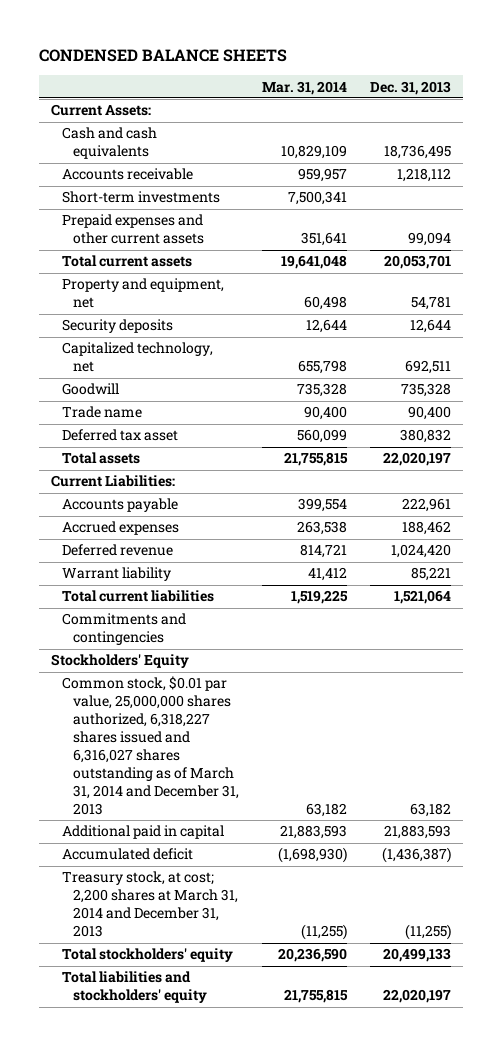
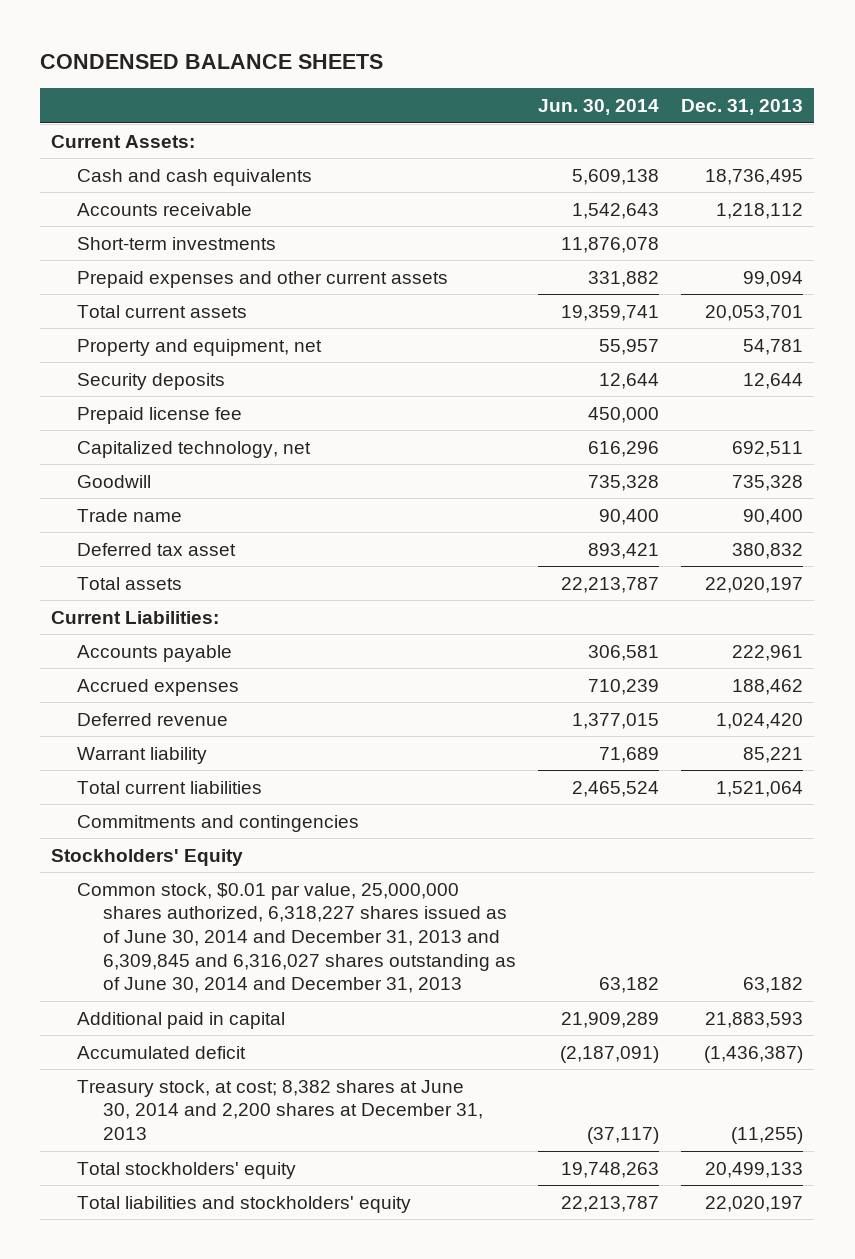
- | Mar. 31, 2014 | Dec. 31, 2013
+ | Jun. 30, 2014 | Dec. 31, 2013
+ Prepaid license fee | 450,000 |
- Common stock, $0.01 par value, 25,000,000 shares authorized, 6,318,227 shares issued and 6,316,027 shares outstanding as of March 31, 2014 and December 31, 2013 | 63,182 | 63,182
+ Common stock, $0.01 par value, 25,000,000 shares authorized, 6,318,227 shares issued as of June 30, 2014 and December 31, 2013 and 6,309,845 and 6,316,027 shares outstanding as of June 30, 2014 and December 31, 2013 | 63,182 | 63,182
- Treasury stock, at cost; 2,200 shares at March 31, 2014 and December 31, 2013 | (11,255) | (11,255)
+ Treasury stock, at cost; 8,382 shares at June 30, 2014 and 2,200 shares at December 31, 2013 | (37,117) | (11,255)

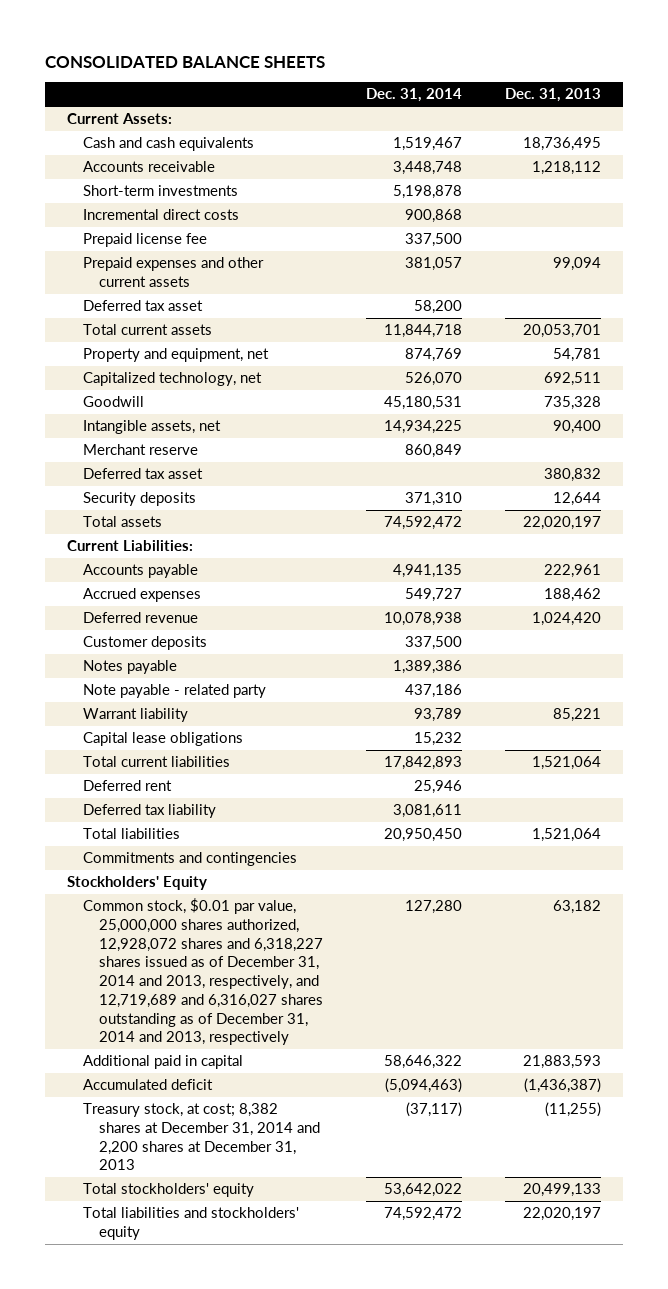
- CONDENSED BALANCE SHEETS
+ CONSOLIDATED BALANCE SHEETS
- | Jun. 30, 2014 | Dec. 31, 2013
+ | Dec. 31, 2014 | Dec. 31, 2013
+ Incremental direct costs | 900,868 |
moved up: Prepaid license fee | 337,500 |
+ Deferred tax asset | 58,200 |
- Trade name | 90,400 | 90,400
+ Intangible assets, net | 14,934,225 | 90,400
+ Merchant reserve | 860,849 |
moved down: Security deposits | 371,310 | 12,644
+ Customer deposits | 337,500 |
+ Notes payable | 1,389,386 |
+ Note payable - related party | 437,186 |
+ Capital lease obligations | 15,232 |
+ Deferred rent | 25,946 |
+ Deferred tax liability | 3,081,611 |
+ Total liabilities | 20,950,450 | 1,521,064
- Common stock, $0.01 par value, 25,000,000 shares authorized, 6,318,227 shares issued as of June 30, 2014 and December 31, 2013 and 6,309,845 and 6,316,027 shares outstanding as of June 30, 2014 and December 31, 2013 | 63,182 | 63,182
+ Common stock, $0.01 par value, 25,000,000 shares authorized, 12,928,072 shares and 6,318,227 shares issued as of December 31, 2014 and 2013, respectively, and 12,719,689 and 6,316,027 shares outstanding as of December 31, 2014 and 2013, respectively | 127,280 | 63,182
- Treasury stock, at cost; 8,382 shares at June 30, 2014 and 2,200 shares at December 31, 2013 | (37,117) | (11,255)
+ Treasury stock, at cost; 8,382 shares at December 31, 2014 and 2,200 shares at December 31, 2013 | (37,117) | (11,255)

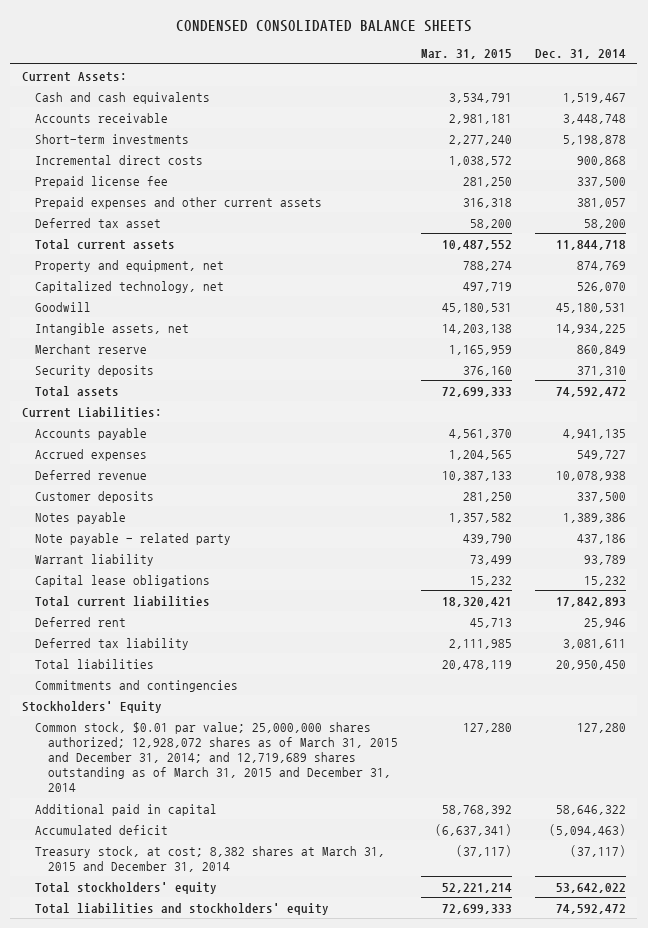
- CONSOLIDATED BALANCE SHEETS
+ CONDENSED CONSOLIDATED BALANCE SHEETS
- | Dec. 31, 2014 | Dec. 31, 2013
+ | Mar. 31, 2015 | Dec. 31, 2014
- Deferred tax asset | | 380,832
- Common stock, $0.01 par value, 25,000,000 shares authorized, 12,928,072 shares and 6,318,227 shares issued as of December 31, 2014 and 2013, respectively, and 12,719,689 and 6,316,027 shares outstanding as of December 31, 2014 and 2013, respectively | 127,280 | 63,182
+ Common stock, $0.01 par value; 25,000,000 shares authorized; 12,928,072 shares as of March 31, 2015 and December 31, 2014; and 12,719,689 shares outstanding as of March 31, 2015 and December 31, 2014 | 127,280 | 127,280
- Treasury stock, at cost; 8,382 shares at December 31, 2014 and 2,200 shares at December 31, 2013 | (37,117) | (11,255)
+ Treasury stock, at cost; 8,382 shares at March 31, 2015 and December 31, 2014 | (37,117) | (37,117)

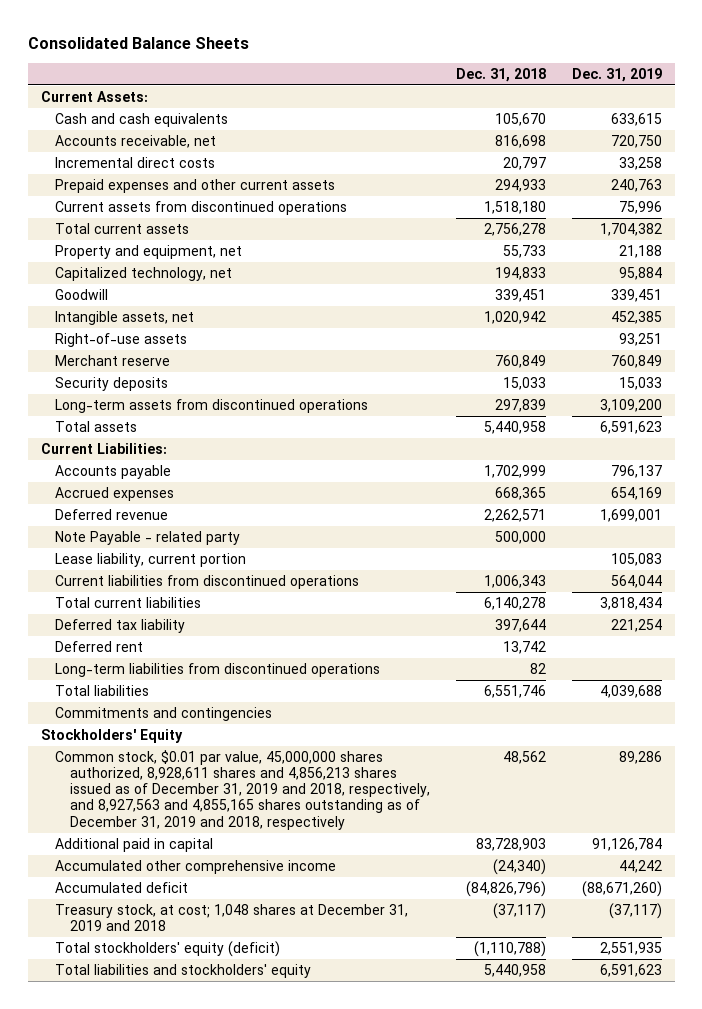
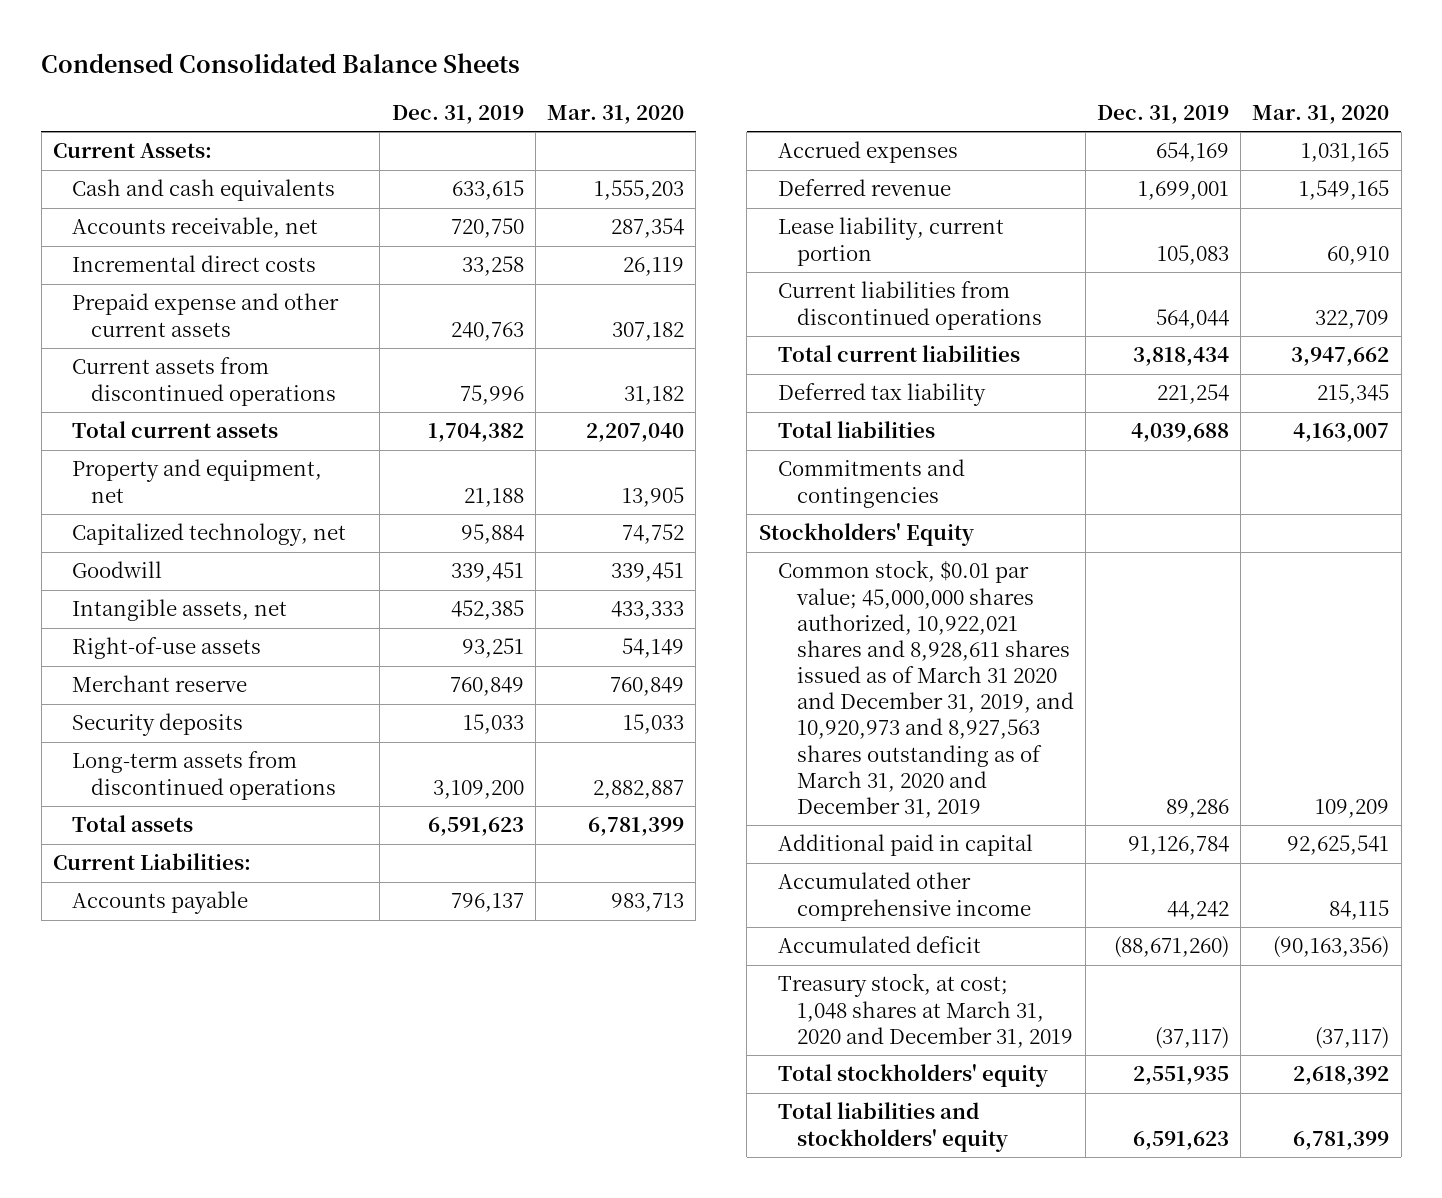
- Consolidated Balance Sheets
+ Condensed Consolidated Balance Sheets
- | Dec. 31, 2018 | Dec. 31, 2019
+ | Dec. 31, 2019 | Mar. 31, 2020
- Prepaid expenses and other current assets | 294,933 | 240,763
+ Prepaid expense and other current assets | 240,763 | 307,182
- Note Payable - related party | 500,000 |
- Deferred rent | 13,742 |
- Long-term liabilities from discontinued operations | 82 |
- Common stock, $0.01 par value, 45,000,000 shares authorized, 8,928,611 shares and 4,856,213 shares issued as of December 31, 2019 and 2018, respectively, and 8,927,563 and 4,855,165 shares outstanding as of December 31, 2019 and 2018, respectively | 48,562 | 89,286
+ Common stock, $0.01 par value; 45,000,000 shares authorized, 10,922,021 shares and 8,928,611 shares issued as of March 31 2020 and December 31, 2019, and 10,920,973 and 8,927,563 shares outstanding as of March 31, 2020 and December 31, 2019 | 89,286 | 109,209
- Treasury stock, at cost; 1,048 shares at December 31, 2019 and 2018 | (37,117) | (37,117)
- Total stockholders' equity (deficit) | (1,110,788) | 2,551,935
+ Treasury stock, at cost; 1,048 shares at March 31, 2020 and December 31, 2019 | (37,117) | (37,117)
+ Total stockholders' equity | 2,551,935 | 2,618,392

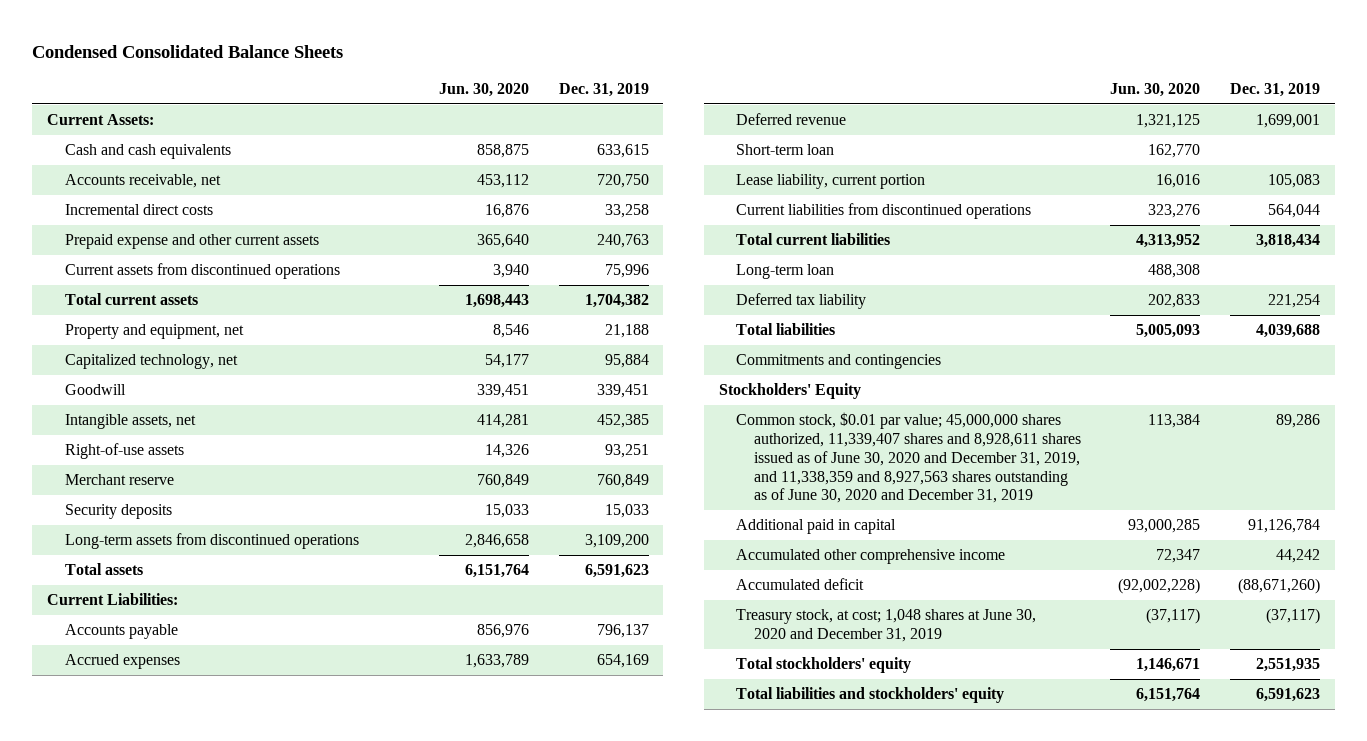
- | Dec. 31, 2019 | Mar. 31, 2020
+ | Jun. 30, 2020 | Dec. 31, 2019
+ Short-term loan | 162,770 |
+ Long-term loan | 488,308 |
- Common stock, $0.01 par value; 45,000,000 shares authorized, 10,922,021 shares and 8,928,611 shares issued as of March 31 2020 and December 31, 2019, and 10,920,973 and 8,927,563 shares outstanding as of March 31, 2020 and December 31, 2019 | 89,286 | 109,209
+ Common stock, $0.01 par value; 45,000,000 shares authorized, 11,339,407 shares and 8,928,611 shares issued as of June 30, 2020 and December 31, 2019, and 11,338,359 and 8,927,563 shares outstanding as of June 30, 2020 and December 31, 2019 | 113,384 | 89,286
- Treasury stock, at cost; 1,048 shares at March 31, 2020 and December 31, 2019 | (37,117) | (37,117)
+ Treasury stock, at cost; 1,048 shares at June 30, 2020 and December 31, 2019 | (37,117) | (37,117)

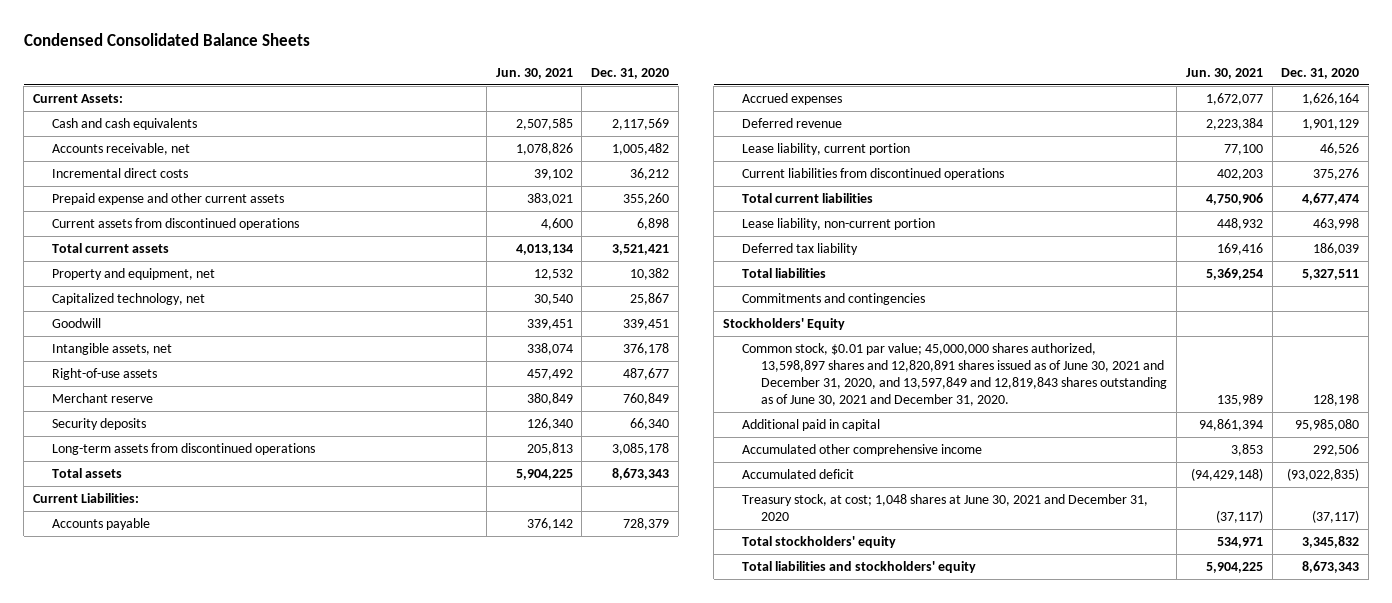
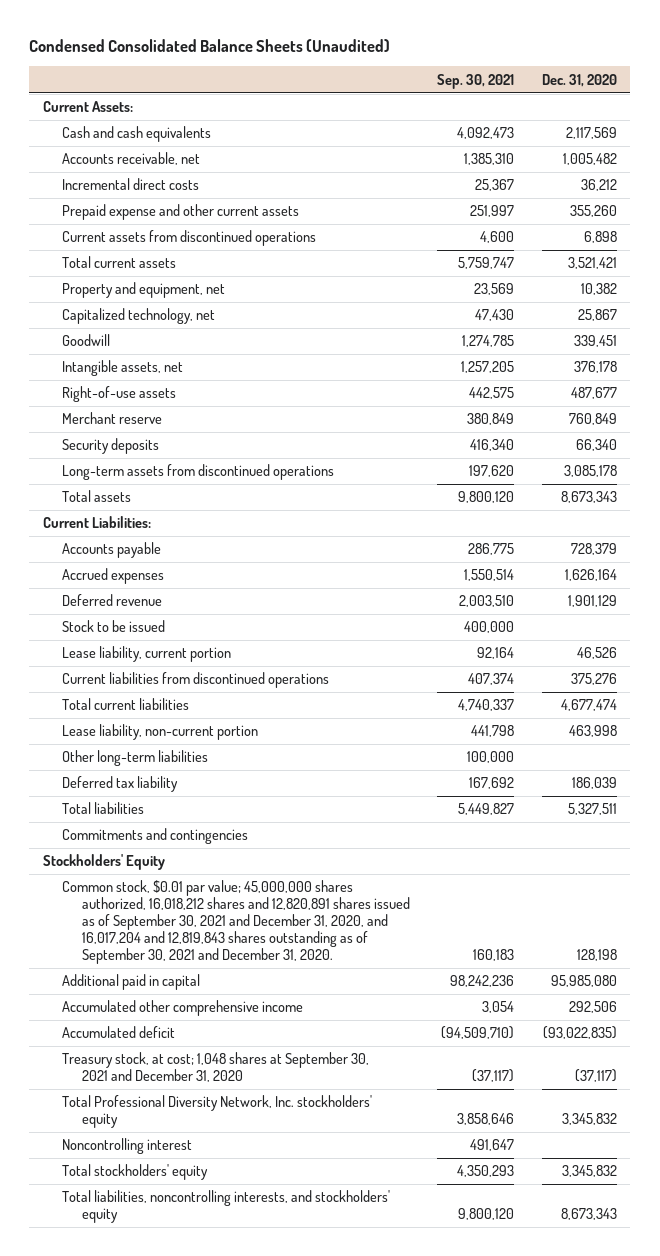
- Condensed Consolidated Balance Sheets
+ Condensed Consolidated Balance Sheets (Unaudited)
- | Jun. 30, 2021 | Dec. 31, 2020
+ | Sep. 30, 2021 | Dec. 31, 2020
+ Stock to be issued | 400,000 |
+ Other long-term liabilities | 100,000 |
- Common stock, $0.01 par value; 45,000,000 shares authorized, 13,598,897 shares and 12,820,891 shares issued as of June 30, 2021 and December 31, 2020, and 13,597,849 and 12,819,843 shares outstanding as of June 30, 2021 and December 31, 2020. | 135,989 | 128,198
+ Common stock, $0.01 par value; 45,000,000 shares authorized, 16,018,212 shares and 12,820,891 shares issued as of September 30, 2021 and December 31, 2020, and 16,017,204 and 12,819,843 shares outstanding as of September 30, 2021 and December 31, 2020. | 160,183 | 128,198
- Treasury stock, at cost; 1,048 shares at June 30, 2021 and December 31, 2020 | (37,117) | (37,117)
+ Treasury stock, at cost; 1,048 shares at September 30, 2021 and December 31, 2020 | (37,117) | (37,117)
+ Total Professional Diversity Network, Inc. stockholders' equity | 3,858,646 | 3,345,832
+ Noncontrolling interest | 491,647 |
- Total liabilities and stockholders' equity | 5,904,225 | 8,673,343
+ Total liabilities, noncontrolling interests, and stockholders' equity | 9,800,120 | 8,673,343

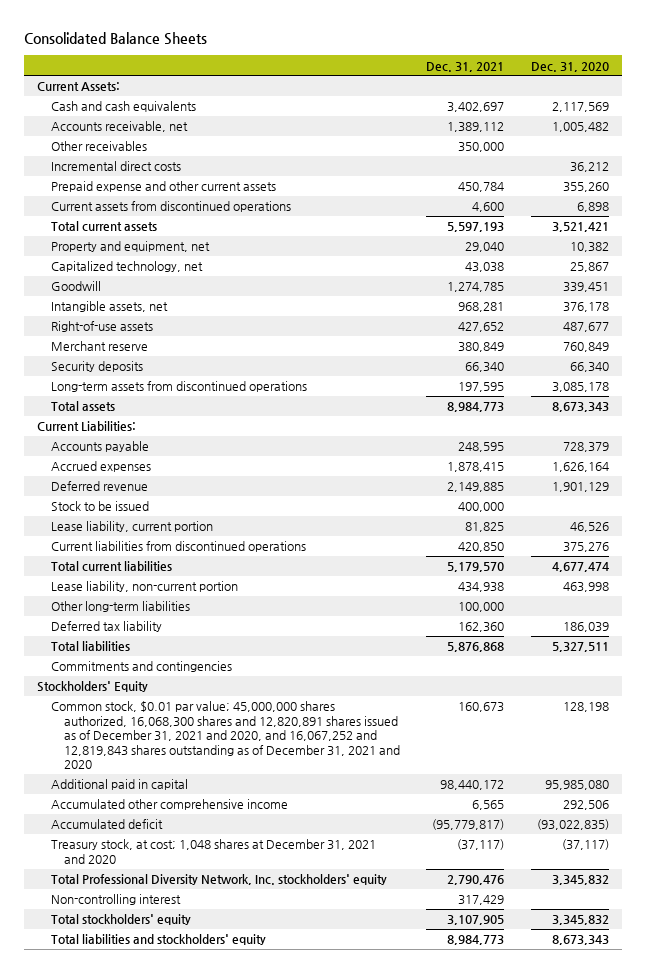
- Condensed Consolidated Balance Sheets (Unaudited)
+ Consolidated Balance Sheets
- | Sep. 30, 2021 | Dec. 31, 2020
+ | Dec. 31, 2021 | Dec. 31, 2020
+ Other receivables | 350,000 |
- Common stock, $0.01 par value; 45,000,000 shares authorized, 16,018,212 shares and 12,820,891 shares issued as of September 30, 2021 and December 31, 2020, and 16,017,204 and 12,819,843 shares outstanding as of September 30, 2021 and December 31, 2020. | 160,183 | 128,198
+ Common stock, $0.01 par value; 45,000,000 shares authorized, 16,068,300 shares and 12,820,891 shares issued as of December 31, 2021 and 2020, and 16,067,252 and 12,819,843 shares outstanding as of December 31, 2021 and 2020 | 160,673 | 128,198
- Treasury stock, at cost; 1,048 shares at September 30, 2021 and December 31, 2020 | (37,117) | (37,117)
+ Treasury stock, at cost; 1,048 shares at December 31, 2021 and 2020 | (37,117) | (37,117)
- Noncontrolling interest | 491,647 |
+ Non-controlling interest | 317,429 |
- Total liabilities, noncontrolling interests, and stockholders' equity | 9,800,120 | 8,673,343
+ Total liabilities and stockholders' equity | 8,984,773 | 8,673,343

